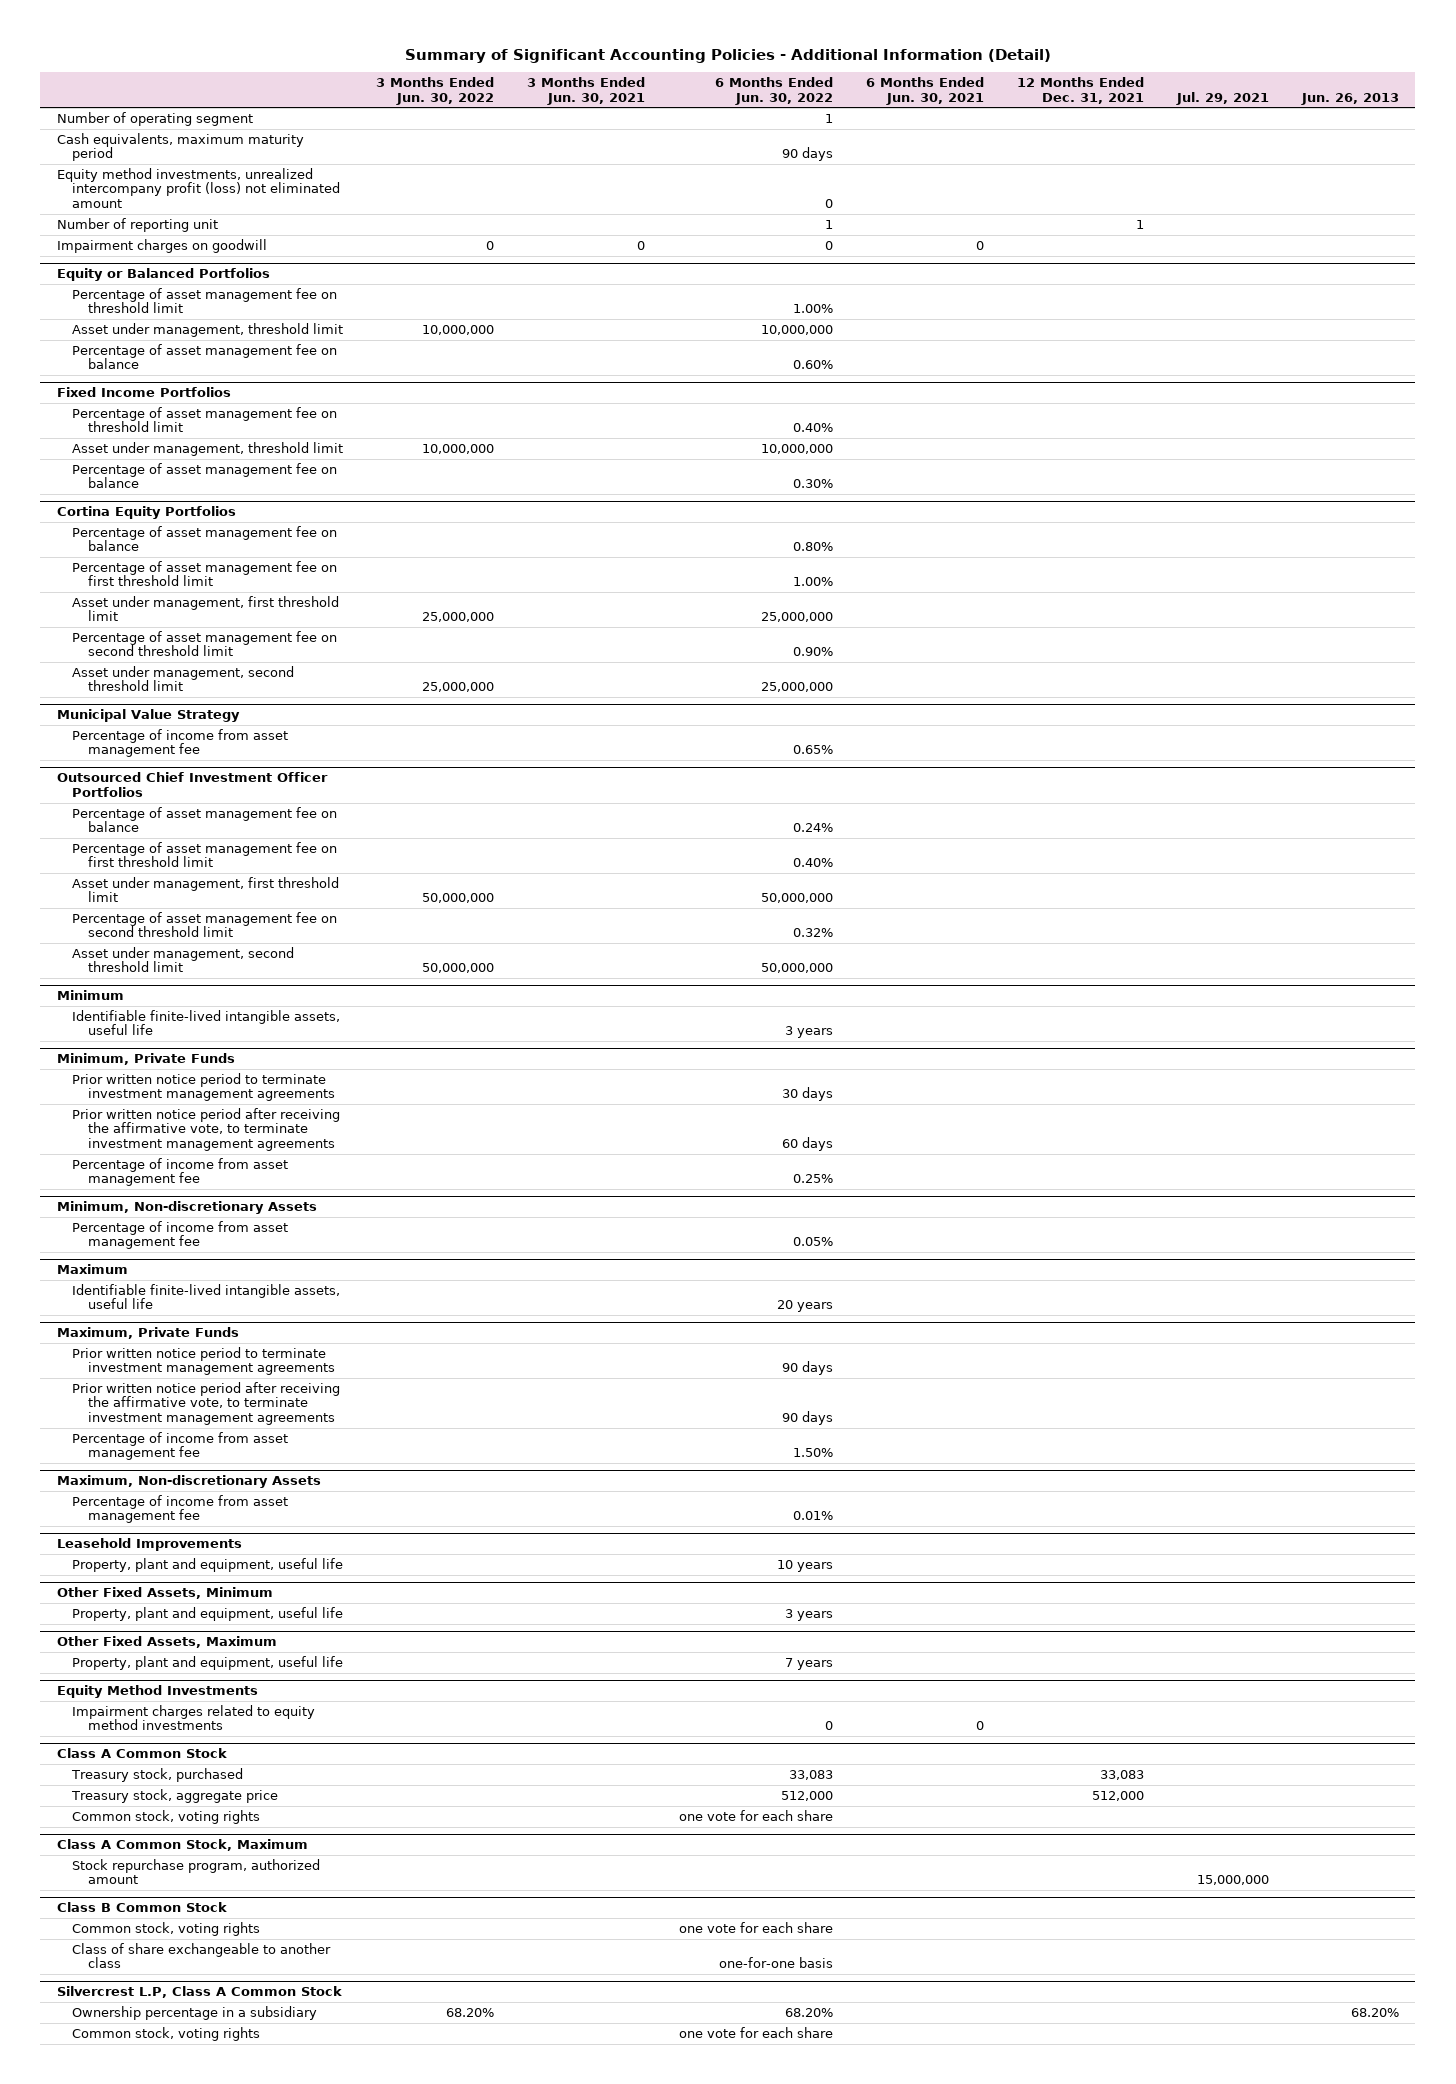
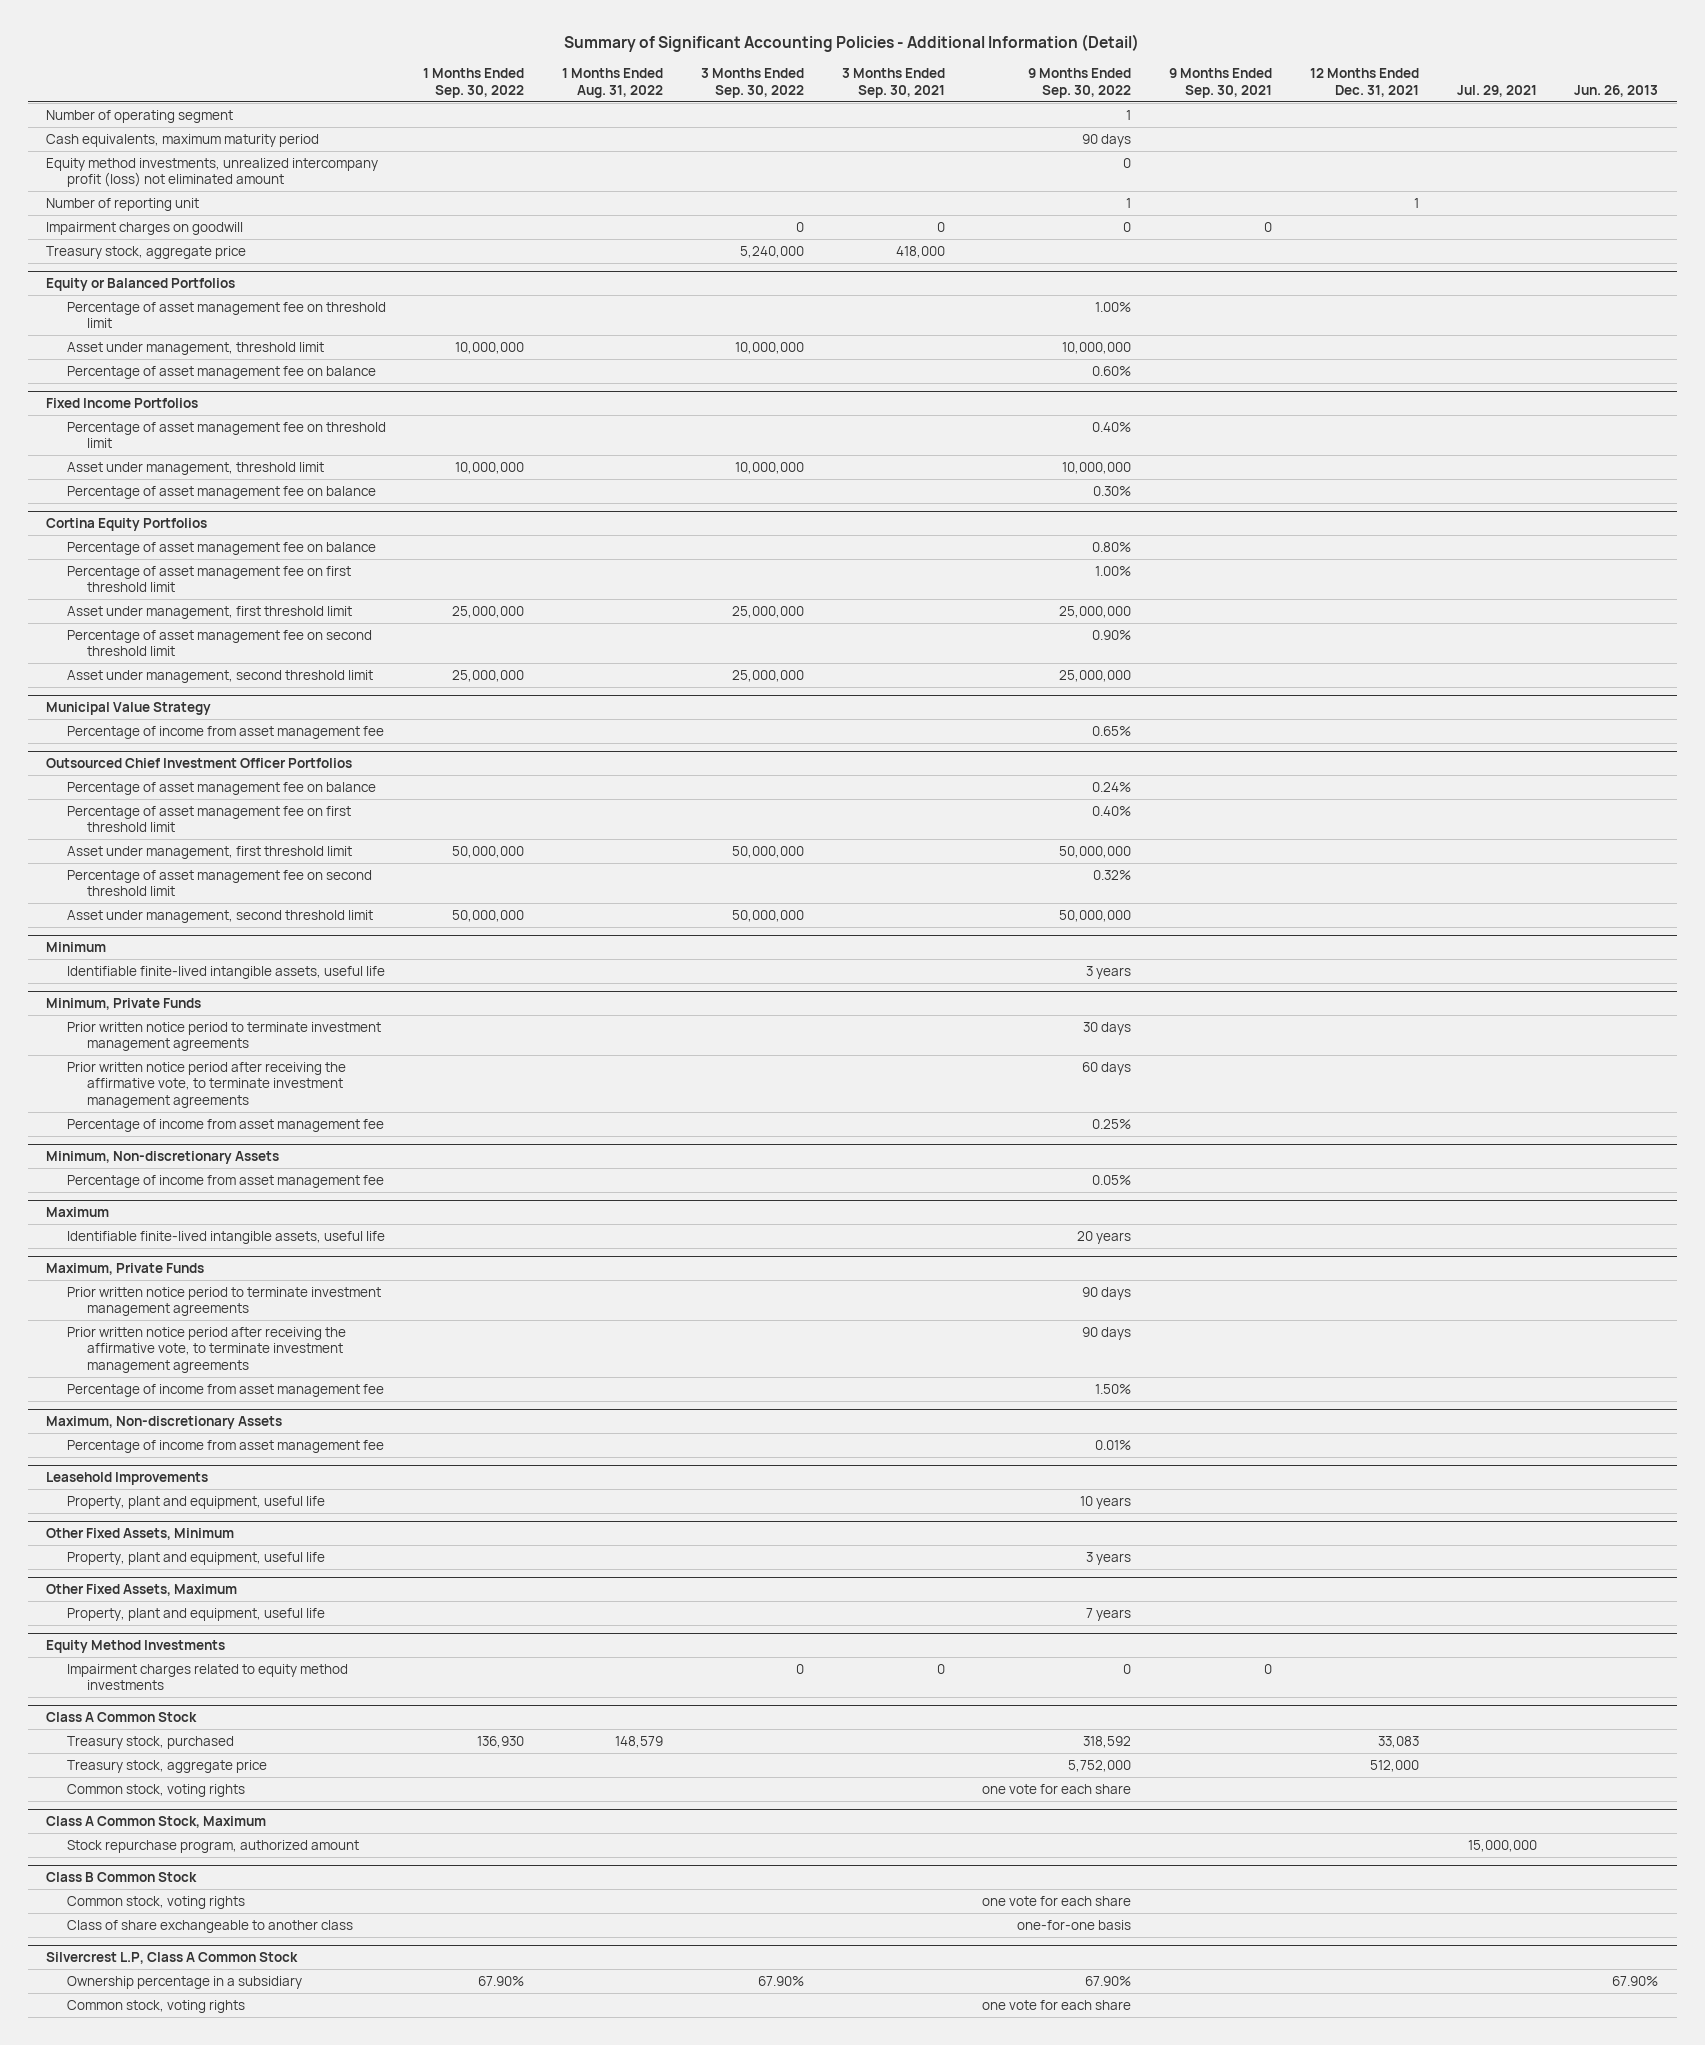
- | 3 Months Ended Jun. 30, 2022 | 3 Months Ended Jun. 30, 2021 | 6 Months Ended Jun. 30, 2022 | 6 Months Ended Jun. 30, 2021 | 12 Months Ended Dec. 31, 2021 | Jul. 29, 2021 | Jun. 26, 2013
+ | 1 Months Ended Sep. 30, 2022 | 1 Months Ended Aug. 31, 2022 | 3 Months Ended Sep. 30, 2022 | 3 Months Ended Sep. 30, 2021 | 9 Months Ended Sep. 30, 2022 | 9 Months Ended Sep. 30, 2021 | 12 Months Ended Dec. 31, 2021 | Jul. 29, 2021 | Jun. 26, 2013
+ Treasury stock, aggregate price | | | 5,240,000 | 418,000 | | | | |
@ Silvercrest L.P, Class A Common Stock
- Ownership percentage in a subsidiary | 68.20% | | 68.20% | | | | 68.20%
+ Ownership percentage in a subsidiary | 67.90% | | 67.90% | | 67.90% | | | | 67.90%

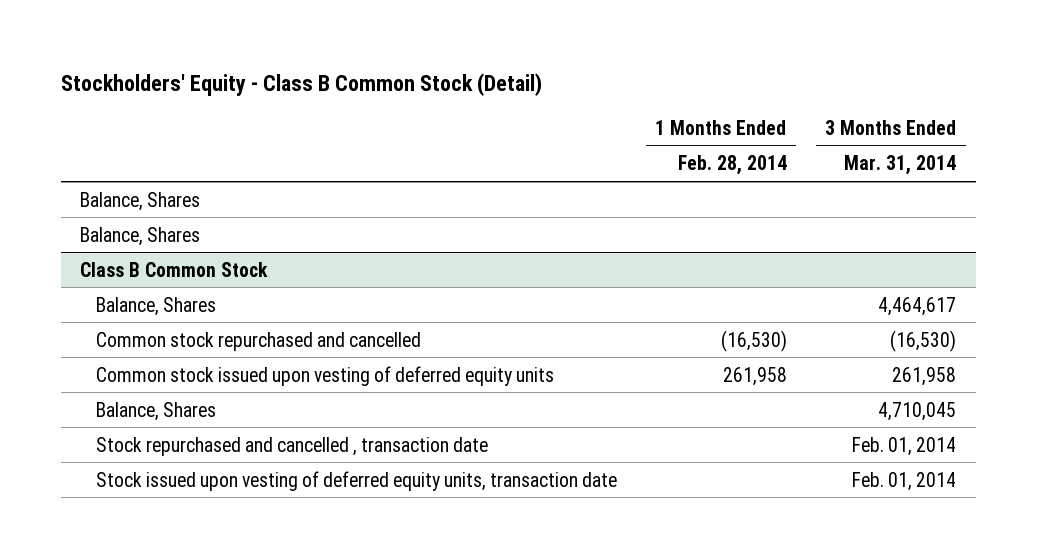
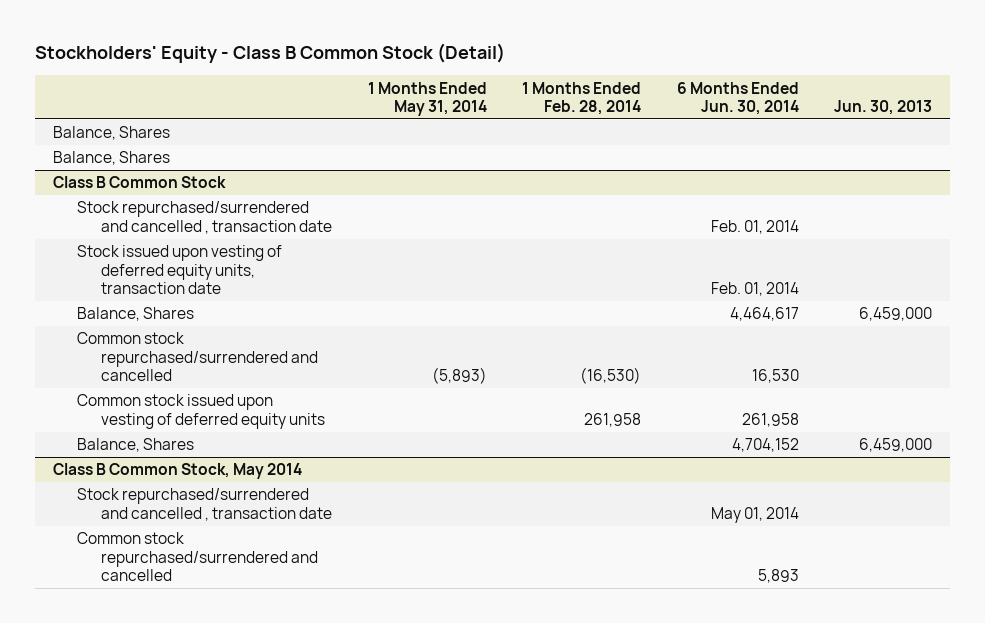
- | 1 Months Ended Feb. 28, 2014 | 3 Months Ended Mar. 31, 2014
+ | 1 Months Ended May 31, 2014 | 1 Months Ended Feb. 28, 2014 | 6 Months Ended Jun. 30, 2014 | Jun. 30, 2013
@ Class B Common Stock
+ Stock repurchased/surrendered and cancelled , transaction date | | | Feb. 01, 2014 |
moved up: Stock issued upon vesting of deferred equity units, transaction date | | | Feb. 01, 2014 |
- Common stock repurchased and cancelled | (16,530) | (16,530)
+ Common stock repurchased/surrendered and cancelled | (5,893) | (16,530) | 16,530 |
- Stock repurchased and cancelled , transaction date | | Feb. 01, 2014
+ Class B Common Stock, May 2014
+ Stock repurchased/surrendered and cancelled , transaction date | | | May 01, 2014 |
+ Common stock repurchased/surrendered and cancelled | | | 5,893 |

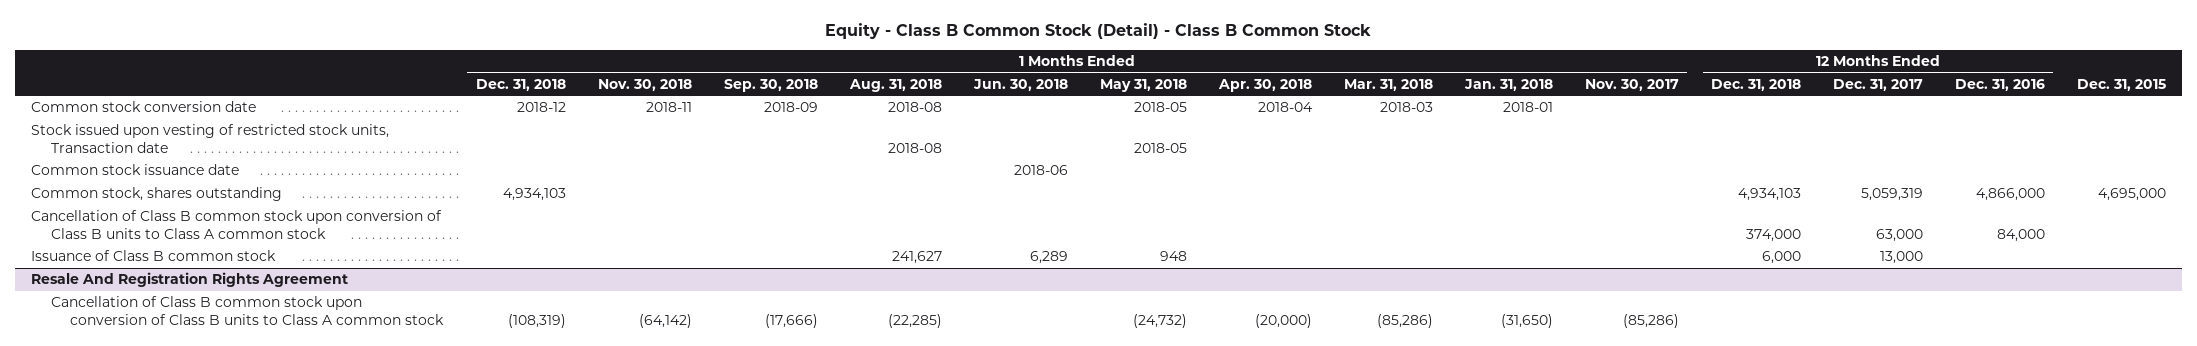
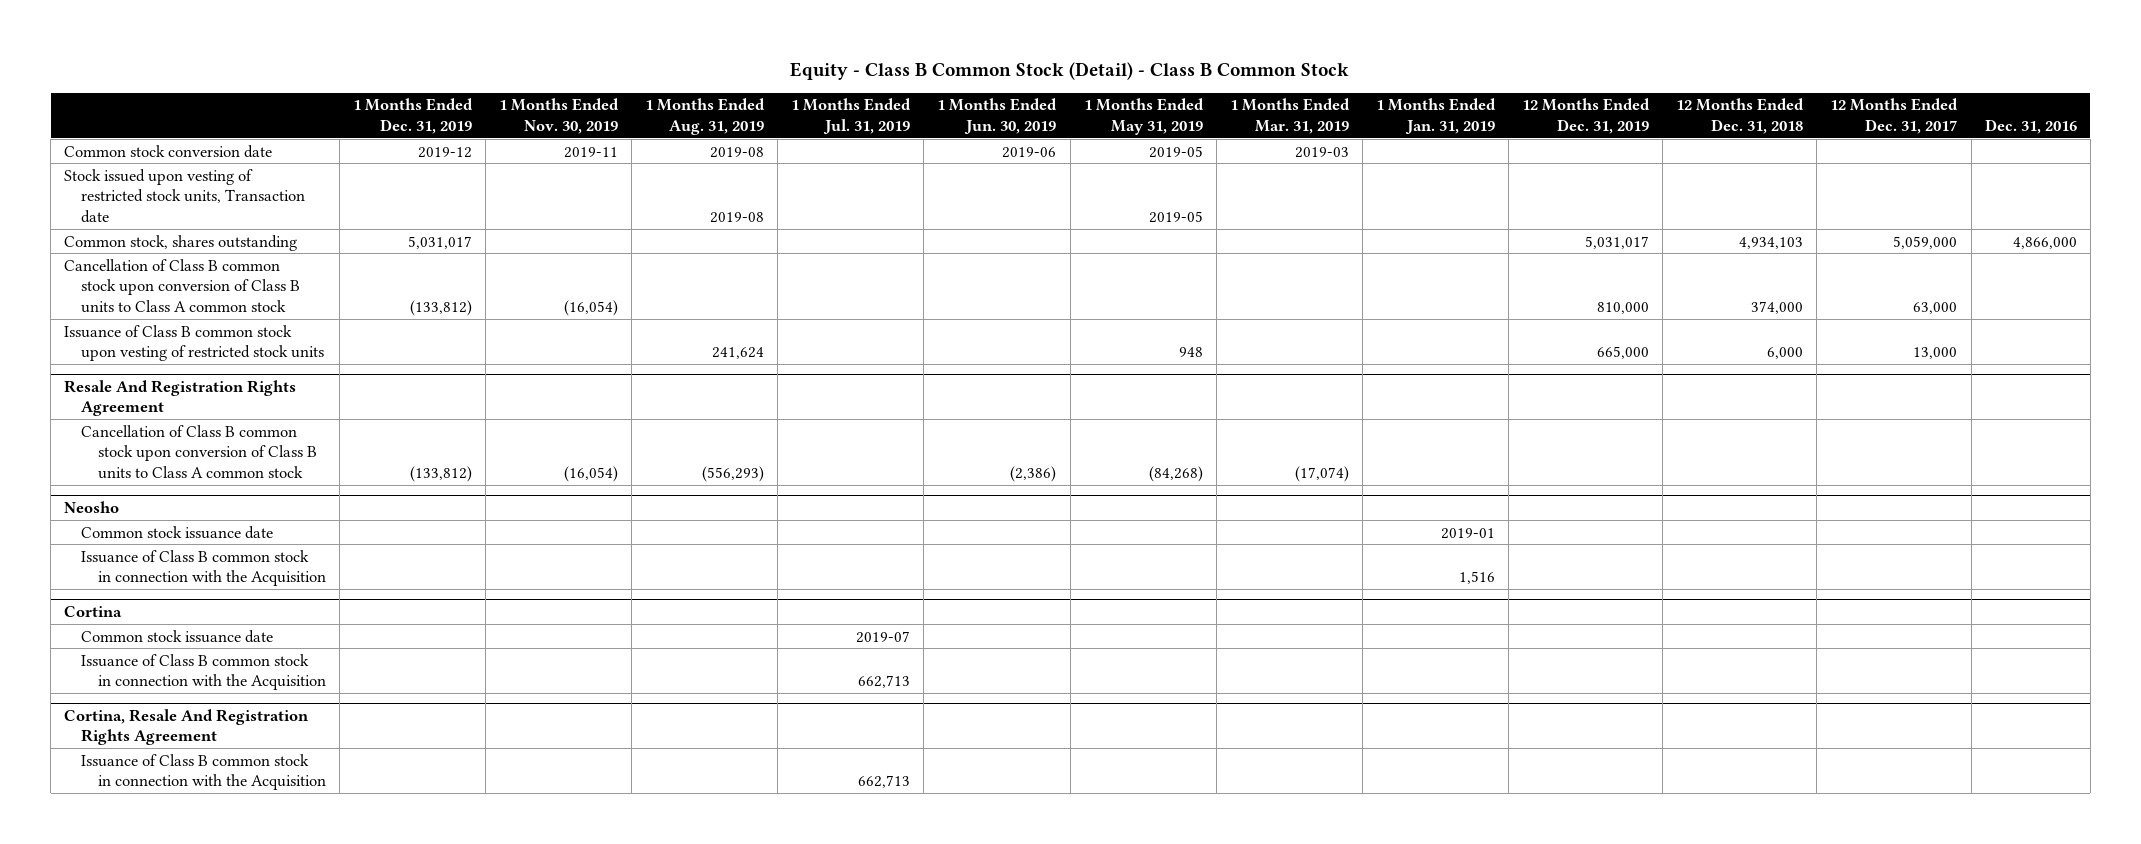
- | 1 Months Ended Dec. 31, 2018 | 1 Months Ended Nov. 30, 2018 | 1 Months Ended Sep. 30, 2018 | 1 Months Ended Aug. 31, 2018 | 1 Months Ended Jun. 30, 2018 | 1 Months Ended May 31, 2018 | 1 Months Ended Apr. 30, 2018 | 1 Months Ended Mar. 31, 2018 | 1 Months Ended Jan. 31, 2018 | 1 Months Ended Nov. 30, 2017 | 12 Months Ended Dec. 31, 2018 | 12 Months Ended Dec. 31, 2017 | 12 Months Ended Dec. 31, 2016 | Dec. 31, 2015
+ | 1 Months Ended Dec. 31, 2019 | 1 Months Ended Nov. 30, 2019 | 1 Months Ended Aug. 31, 2019 | 1 Months Ended Jul. 31, 2019 | 1 Months Ended Jun. 30, 2019 | 1 Months Ended May 31, 2019 | 1 Months Ended Mar. 31, 2019 | 1 Months Ended Jan. 31, 2019 | 12 Months Ended Dec. 31, 2019 | 12 Months Ended Dec. 31, 2018 | 12 Months Ended Dec. 31, 2017 | Dec. 31, 2016
- Common stock issuance date | | | | | 2018-06 | | | | | | | | |
- Common stock, shares outstanding | 4,934,103 | | | | | | | | | | 4,934,103 | 5,059,319 | 4,866,000 | 4,695,000
+ Common stock, shares outstanding | 5,031,017 | | | | | | | | 5,031,017 | 4,934,103 | 5,059,000 | 4,866,000
- Issuance of Class B common stock | | | | 241,627 | 6,289 | 948 | | | | | 6,000 | 13,000 | |
+ Issuance of Class B common stock upon vesting of restricted stock units | | | 241,624 | | | 948 | | | 665,000 | 6,000 | 13,000 |
+ Neosho
+ Common stock issuance date | | | | | | | | 2019-01 | | | |
+ Issuance of Class B common stock in connection with the Acquisition | | | | | | | | 1,516 | | | |
+ Cortina
+ Common stock issuance date | | | | 2019-07 | | | | | | | |
+ Issuance of Class B common stock in connection with the Acquisition | | | | 662,713 | | | | | | | |
+ Cortina, Resale And Registration Rights Agreement
+ Issuance of Class B common stock in connection with the Acquisition | | | | 662,713 | | | | | | | |

